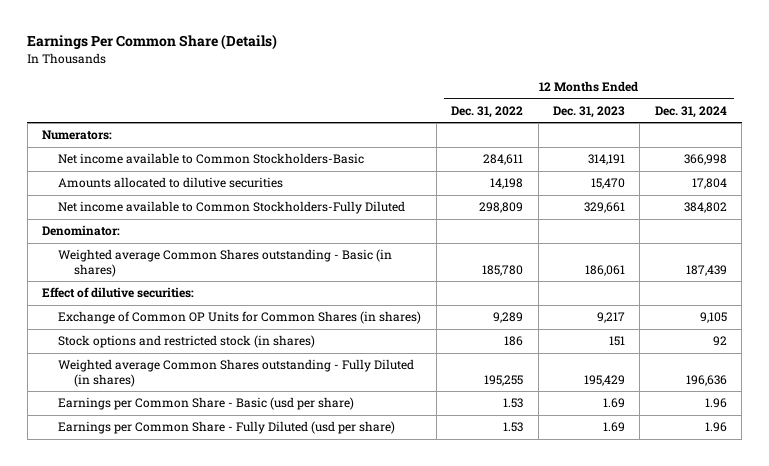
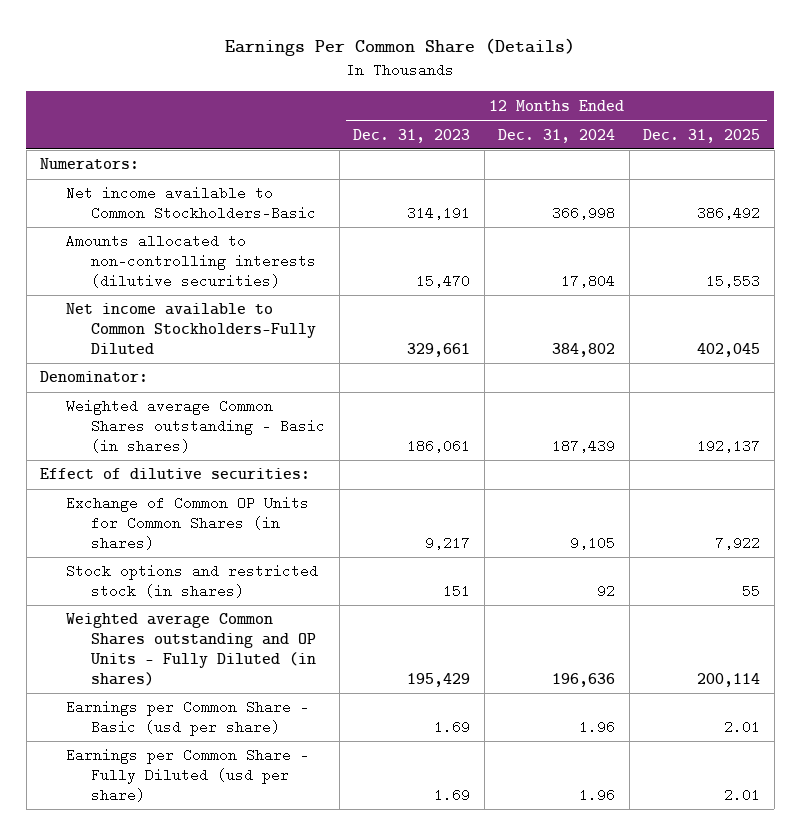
- | 12 Months Ended Dec. 31, 2022 | 12 Months Ended Dec. 31, 2023 | 12 Months Ended Dec. 31, 2024
+ | 12 Months Ended Dec. 31, 2023 | 12 Months Ended Dec. 31, 2024 | 12 Months Ended Dec. 31, 2025
- Amounts allocated to dilutive securities | 14,198 | 15,470 | 17,804
+ Amounts allocated to non-controlling interests (dilutive securities) | 15,470 | 17,804 | 15,553
- Weighted average Common Shares outstanding - Fully Diluted (in shares) | 195,255 | 195,429 | 196,636
+ Weighted average Common Shares outstanding and OP Units - Fully Diluted (in shares) | 195,429 | 196,636 | 200,114

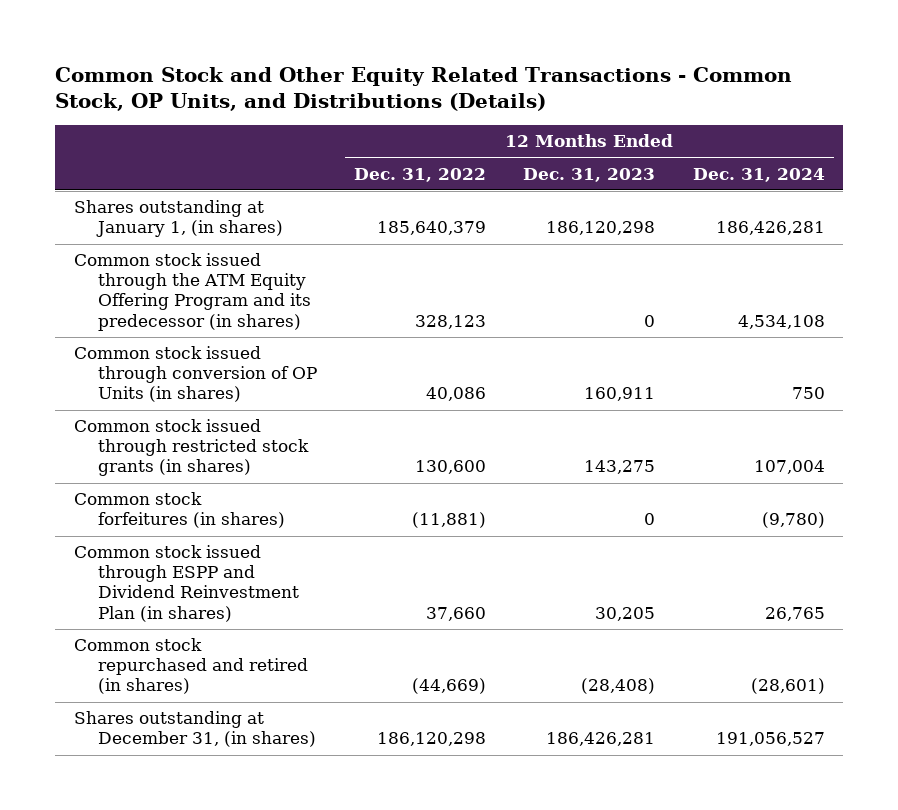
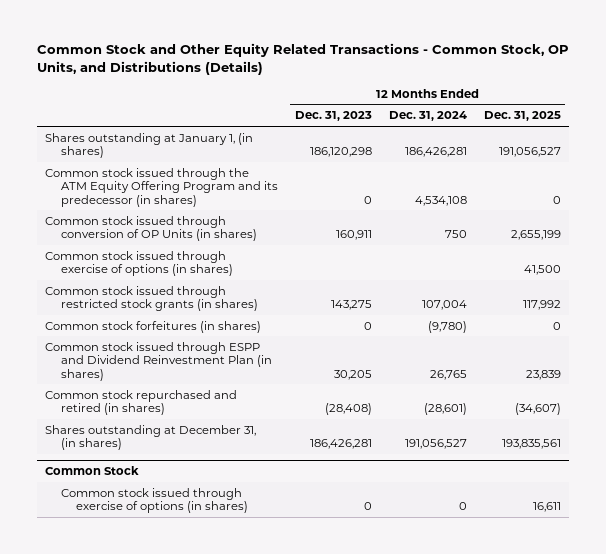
- | 12 Months Ended Dec. 31, 2022 | 12 Months Ended Dec. 31, 2023 | 12 Months Ended Dec. 31, 2024
+ | 12 Months Ended Dec. 31, 2023 | 12 Months Ended Dec. 31, 2024 | 12 Months Ended Dec. 31, 2025
+ Common stock issued through exercise of options (in shares) | | | 41,500
+ Common Stock
+ Common stock issued through exercise of options (in shares) | 0 | 0 | 16,611

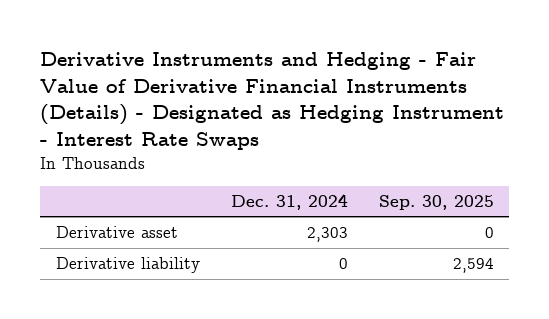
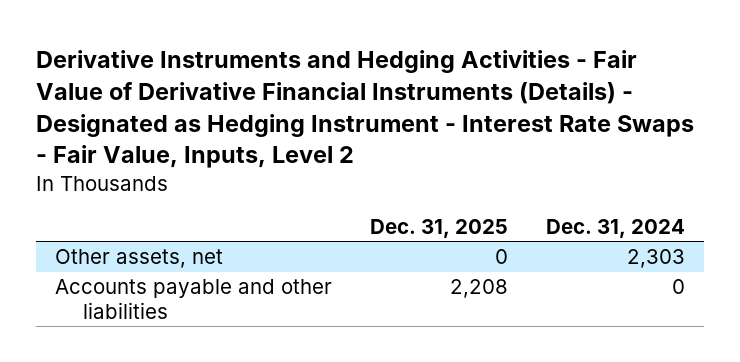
- Derivative Instruments and Hedging - Fair Value of Derivative Financial Instruments (Details) - Designated as Hedging Instrument - Interest Rate Swaps
+ Derivative Instruments and Hedging Activities - Fair Value of Derivative Financial Instruments (Details) - Designated as Hedging Instrument - Interest Rate Swaps - Fair Value, Inputs, Level 2
- | Dec. 31, 2024 | Sep. 30, 2025
+ | Dec. 31, 2025 | Dec. 31, 2024
- Derivative asset | 2,303 | 0
- Derivative liability | 0 | 2,594
+ Other assets, net | 0 | 2,303
+ Accounts payable and other liabilities | 2,208 | 0

